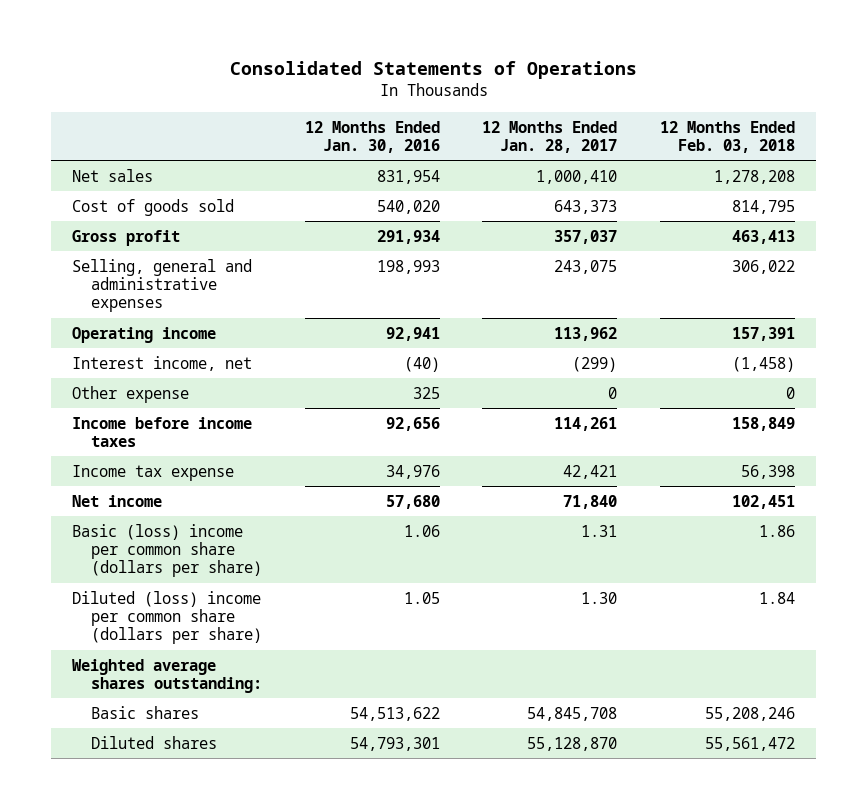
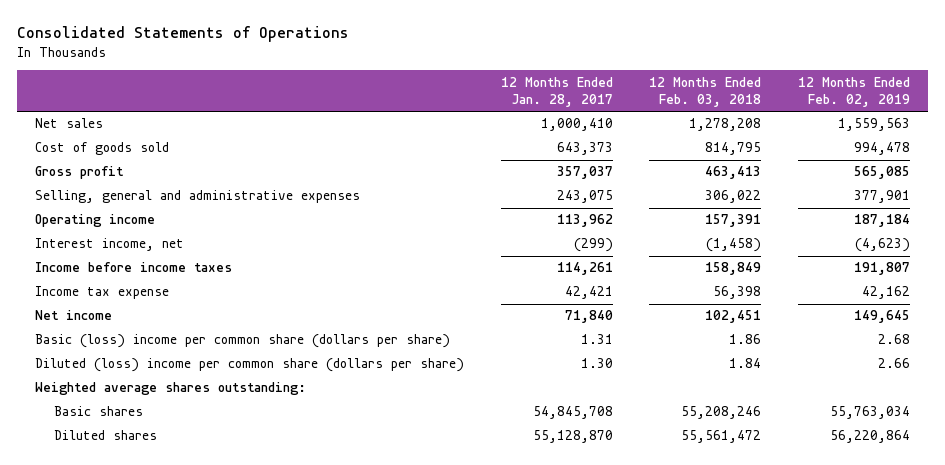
- | 12 Months Ended Jan. 30, 2016 | 12 Months Ended Jan. 28, 2017 | 12 Months Ended Feb. 03, 2018
+ | 12 Months Ended Jan. 28, 2017 | 12 Months Ended Feb. 03, 2018 | 12 Months Ended Feb. 02, 2019
- Other expense | 325 | 0 | 0

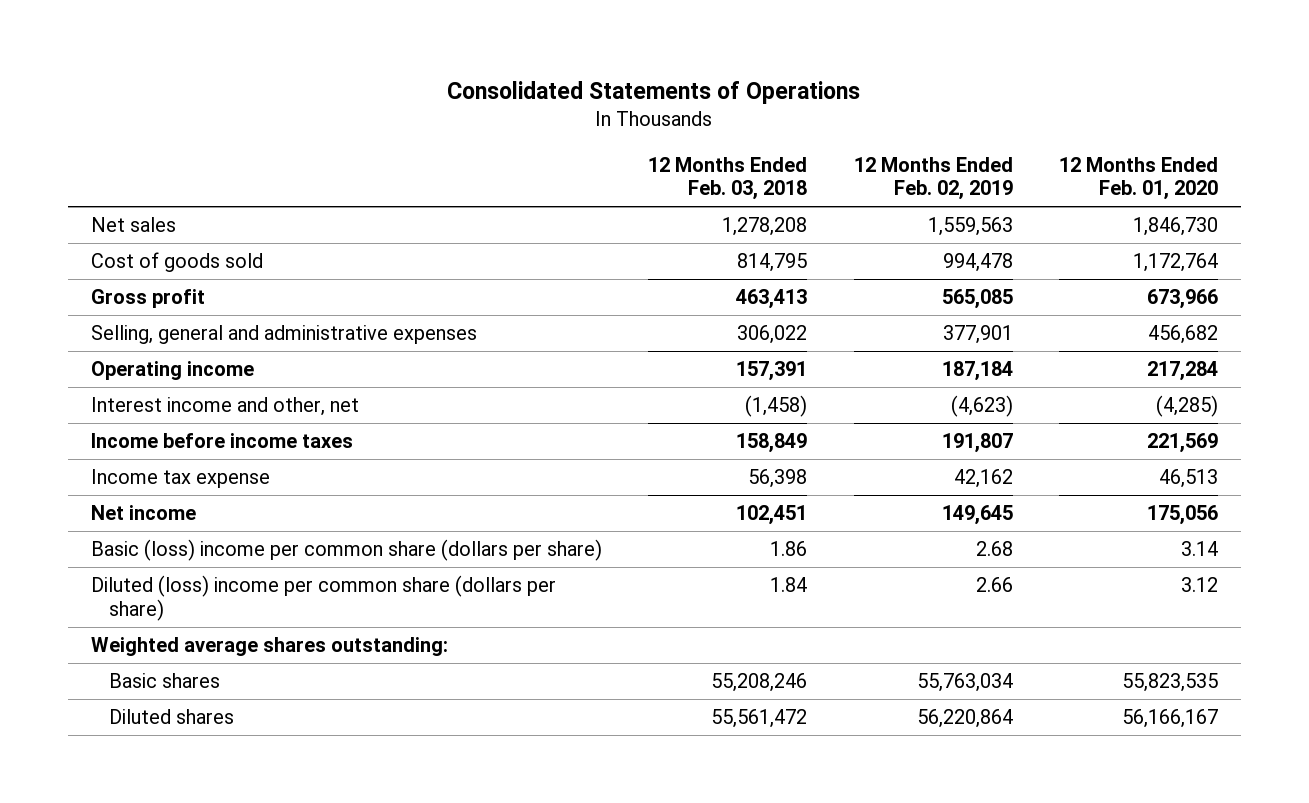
- | 12 Months Ended Jan. 28, 2017 | 12 Months Ended Feb. 03, 2018 | 12 Months Ended Feb. 02, 2019
+ | 12 Months Ended Feb. 03, 2018 | 12 Months Ended Feb. 02, 2019 | 12 Months Ended Feb. 01, 2020
- Interest income, net | (299) | (1,458) | (4,623)
+ Interest income and other, net | (1,458) | (4,623) | (4,285)

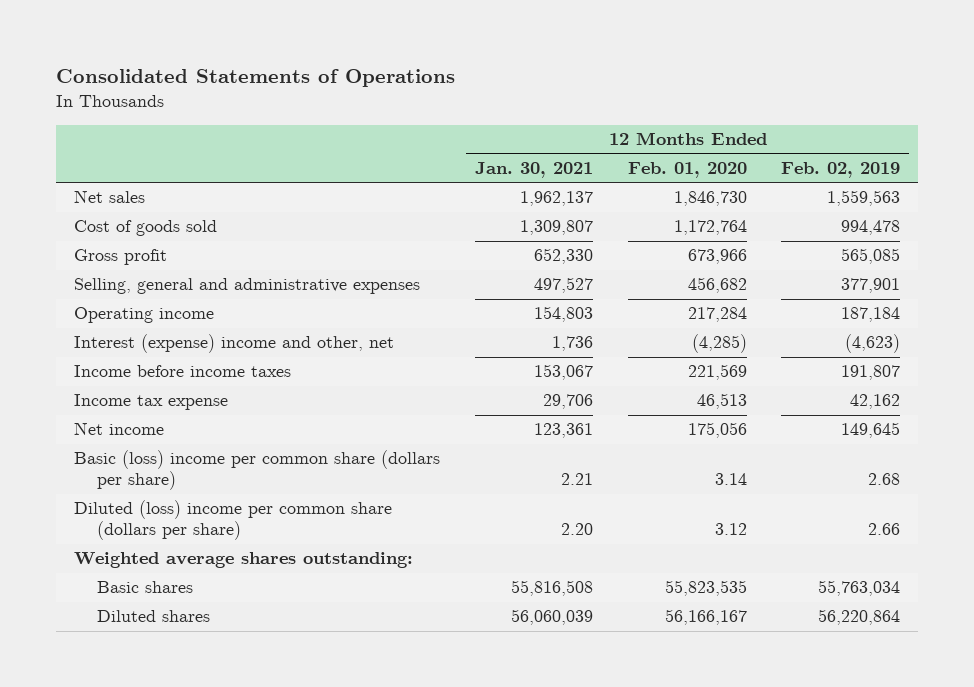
- | 12 Months Ended Feb. 03, 2018 | 12 Months Ended Feb. 02, 2019 | 12 Months Ended Feb. 01, 2020
+ | 12 Months Ended Jan. 30, 2021 | 12 Months Ended Feb. 01, 2020 | 12 Months Ended Feb. 02, 2019
- Interest income and other, net | (1,458) | (4,623) | (4,285)
+ Interest (expense) income and other, net | 1,736 | (4,285) | (4,623)

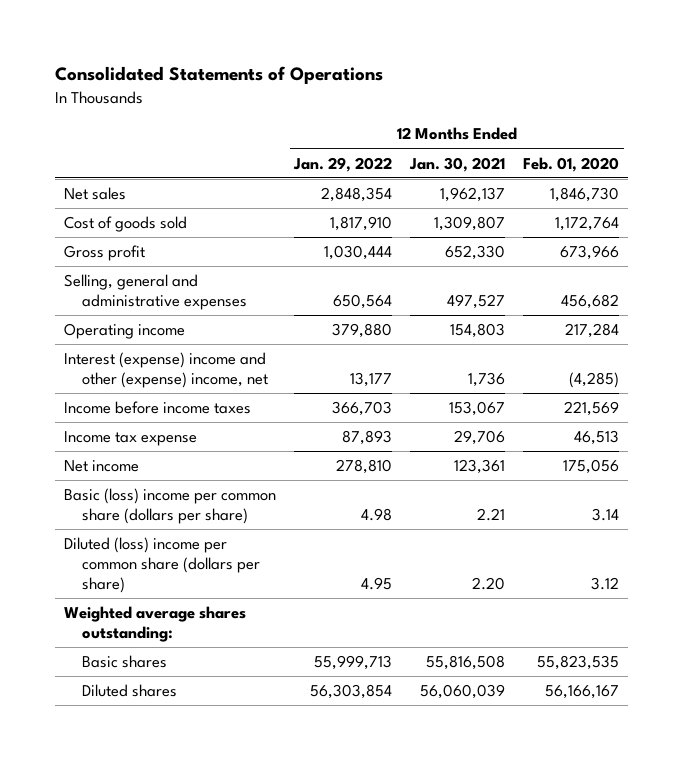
- | 12 Months Ended Jan. 30, 2021 | 12 Months Ended Feb. 01, 2020 | 12 Months Ended Feb. 02, 2019
+ | 12 Months Ended Jan. 29, 2022 | 12 Months Ended Jan. 30, 2021 | 12 Months Ended Feb. 01, 2020
- Interest (expense) income and other, net | 1,736 | (4,285) | (4,623)
+ Interest (expense) income and other (expense) income, net | 13,177 | 1,736 | (4,285)

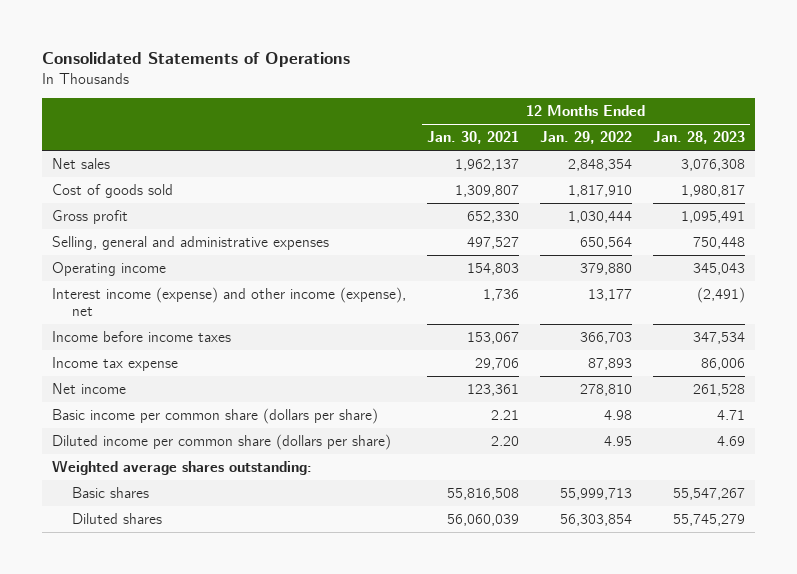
- | 12 Months Ended Jan. 29, 2022 | 12 Months Ended Jan. 30, 2021 | 12 Months Ended Feb. 01, 2020
+ | 12 Months Ended Jan. 30, 2021 | 12 Months Ended Jan. 29, 2022 | 12 Months Ended Jan. 28, 2023
- Interest (expense) income and other (expense) income, net | 13,177 | 1,736 | (4,285)
+ Interest income (expense) and other income (expense), net | 1,736 | 13,177 | (2,491)
- Basic (loss) income per common share (dollars per share) | 4.98 | 2.21 | 3.14
- Diluted (loss) income per common share (dollars per share) | 4.95 | 2.20 | 3.12
+ Basic income per common share (dollars per share) | 2.21 | 4.98 | 4.71
+ Diluted income per common share (dollars per share) | 2.20 | 4.95 | 4.69

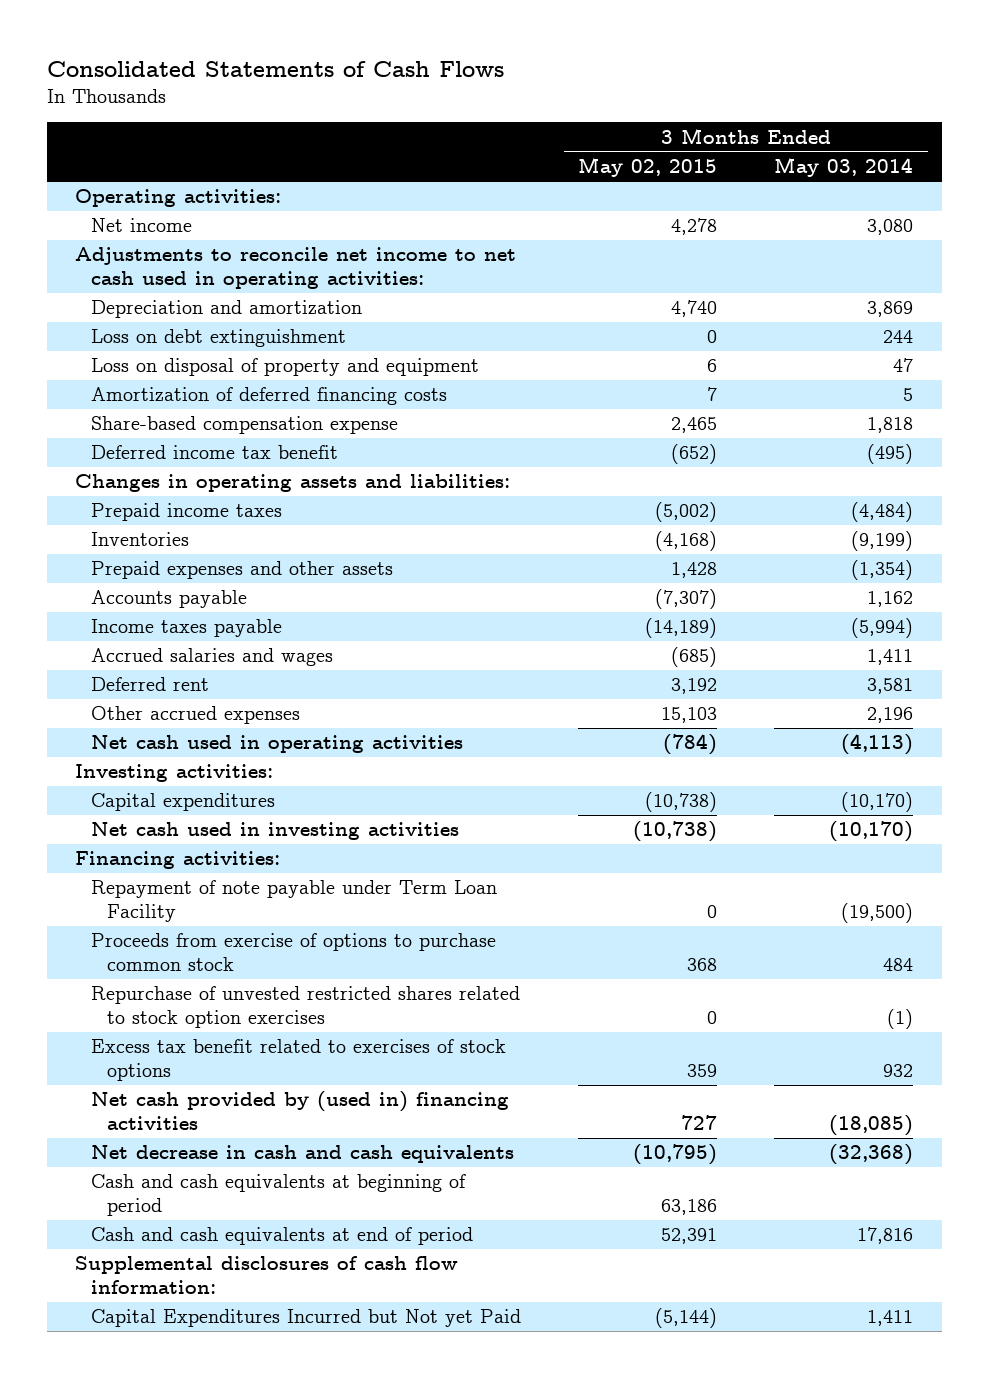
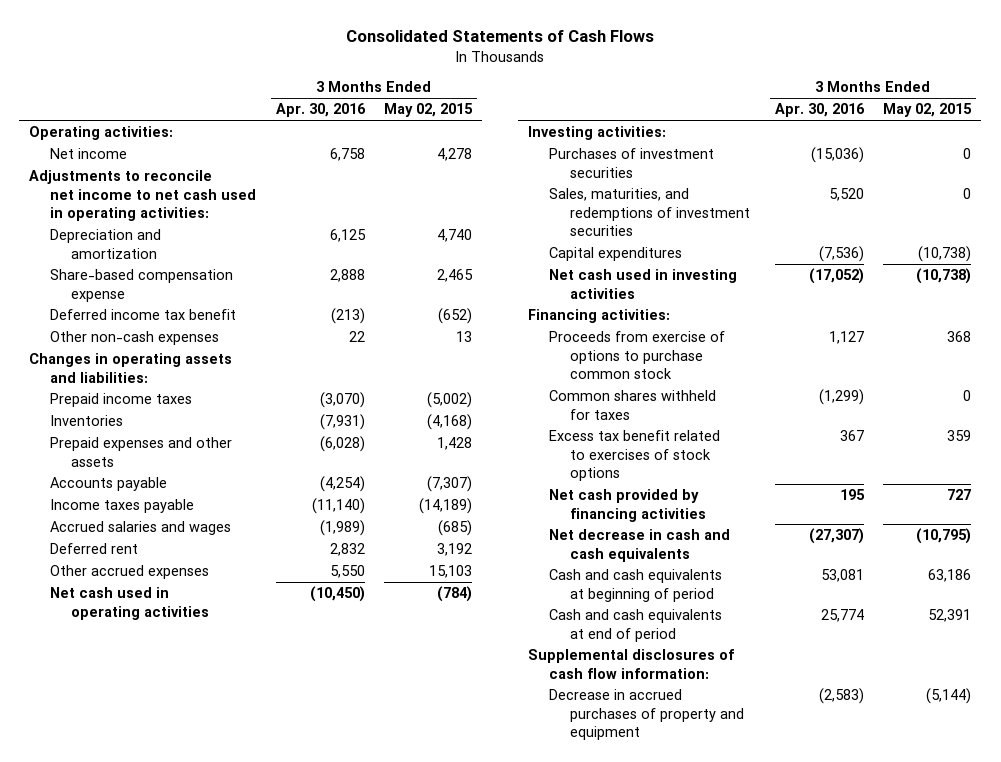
- | 3 Months Ended May 02, 2015 | 3 Months Ended May 03, 2014
+ | 3 Months Ended Apr. 30, 2016 | 3 Months Ended May 02, 2015
- Loss on debt extinguishment | 0 | 244
- Loss on disposal of property and equipment | 6 | 47
- Amortization of deferred financing costs | 7 | 5
+ Other non-cash expenses | 22 | 13
+ Purchases of investment securities | (15,036) | 0
+ Sales, maturities, and redemptions of investment securities | 5,520 | 0
- Repayment of note payable under Term Loan Facility | 0 | (19,500)
- Repurchase of unvested restricted shares related to stock option exercises | 0 | (1)
+ Common shares withheld for taxes | (1,299) | 0
- Net cash provided by (used in) financing activities | 727 | (18,085)
+ Net cash provided by financing activities | 195 | 727
- Capital Expenditures Incurred but Not yet Paid | (5,144) | 1,411
+ Decrease in accrued purchases of property and equipment | (2,583) | (5,144)

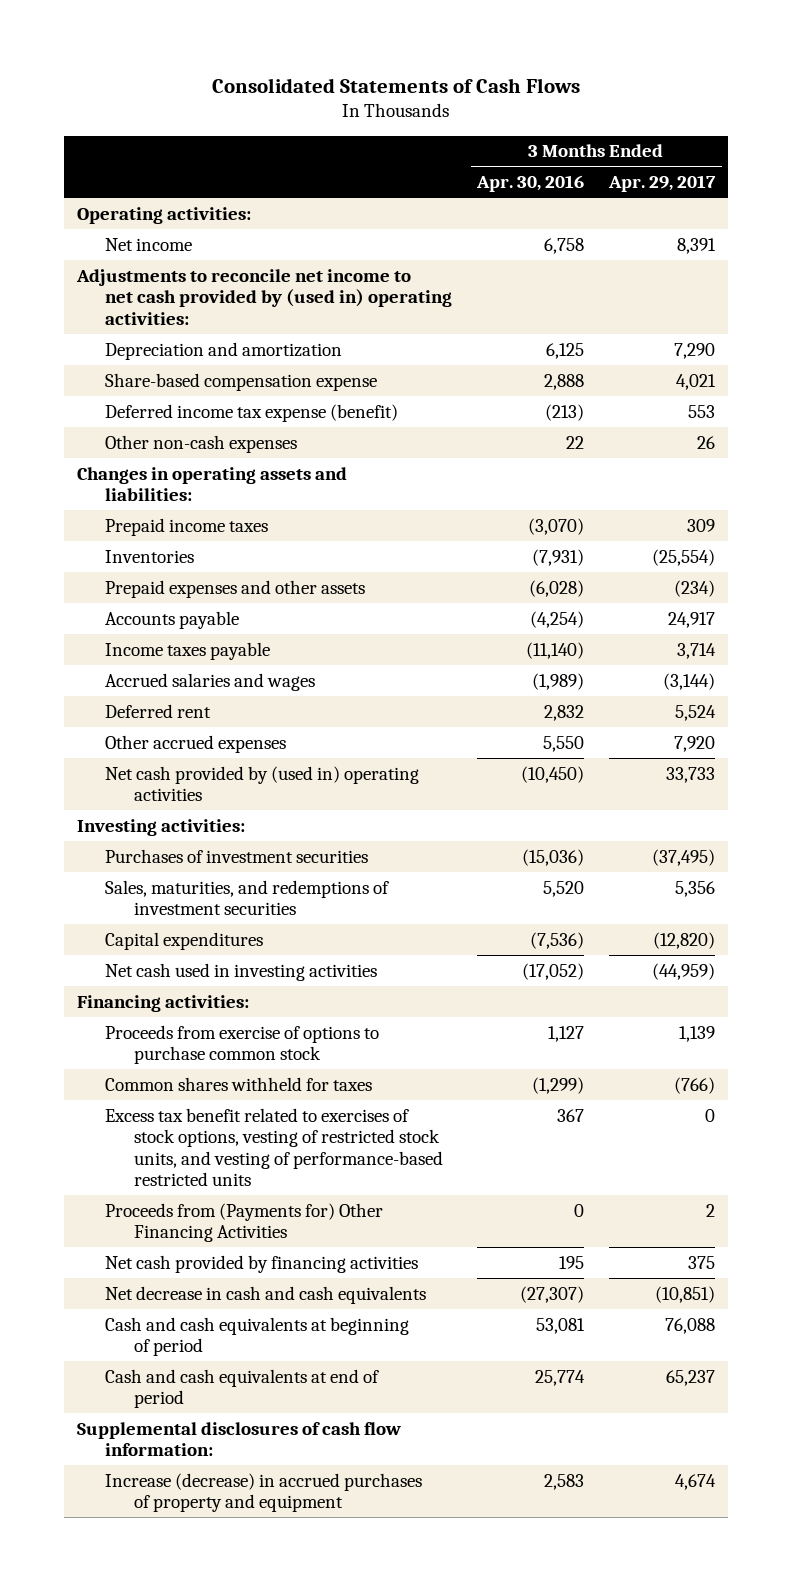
- | 3 Months Ended Apr. 30, 2016 | 3 Months Ended May 02, 2015
+ | 3 Months Ended Apr. 30, 2016 | 3 Months Ended Apr. 29, 2017
- Adjustments to reconcile net income to net cash used in operating activities:
+ Adjustments to reconcile net income to net cash provided by (used in) operating activities:
- Deferred income tax benefit | (213) | (652)
+ Deferred income tax expense (benefit) | (213) | 553
- Net cash used in operating activities | (10,450) | (784)
+ Net cash provided by (used in) operating activities | (10,450) | 33,733
- Excess tax benefit related to exercises of stock options | 367 | 359
+ Excess tax benefit related to exercises of stock options, vesting of restricted stock units, and vesting of performance-based restricted units | 367 | 0
+ Proceeds from (Payments for) Other Financing Activities | 0 | 2
- Decrease in accrued purchases of property and equipment | (2,583) | (5,144)
+ Increase (decrease) in accrued purchases of property and equipment | 2,583 | 4,674

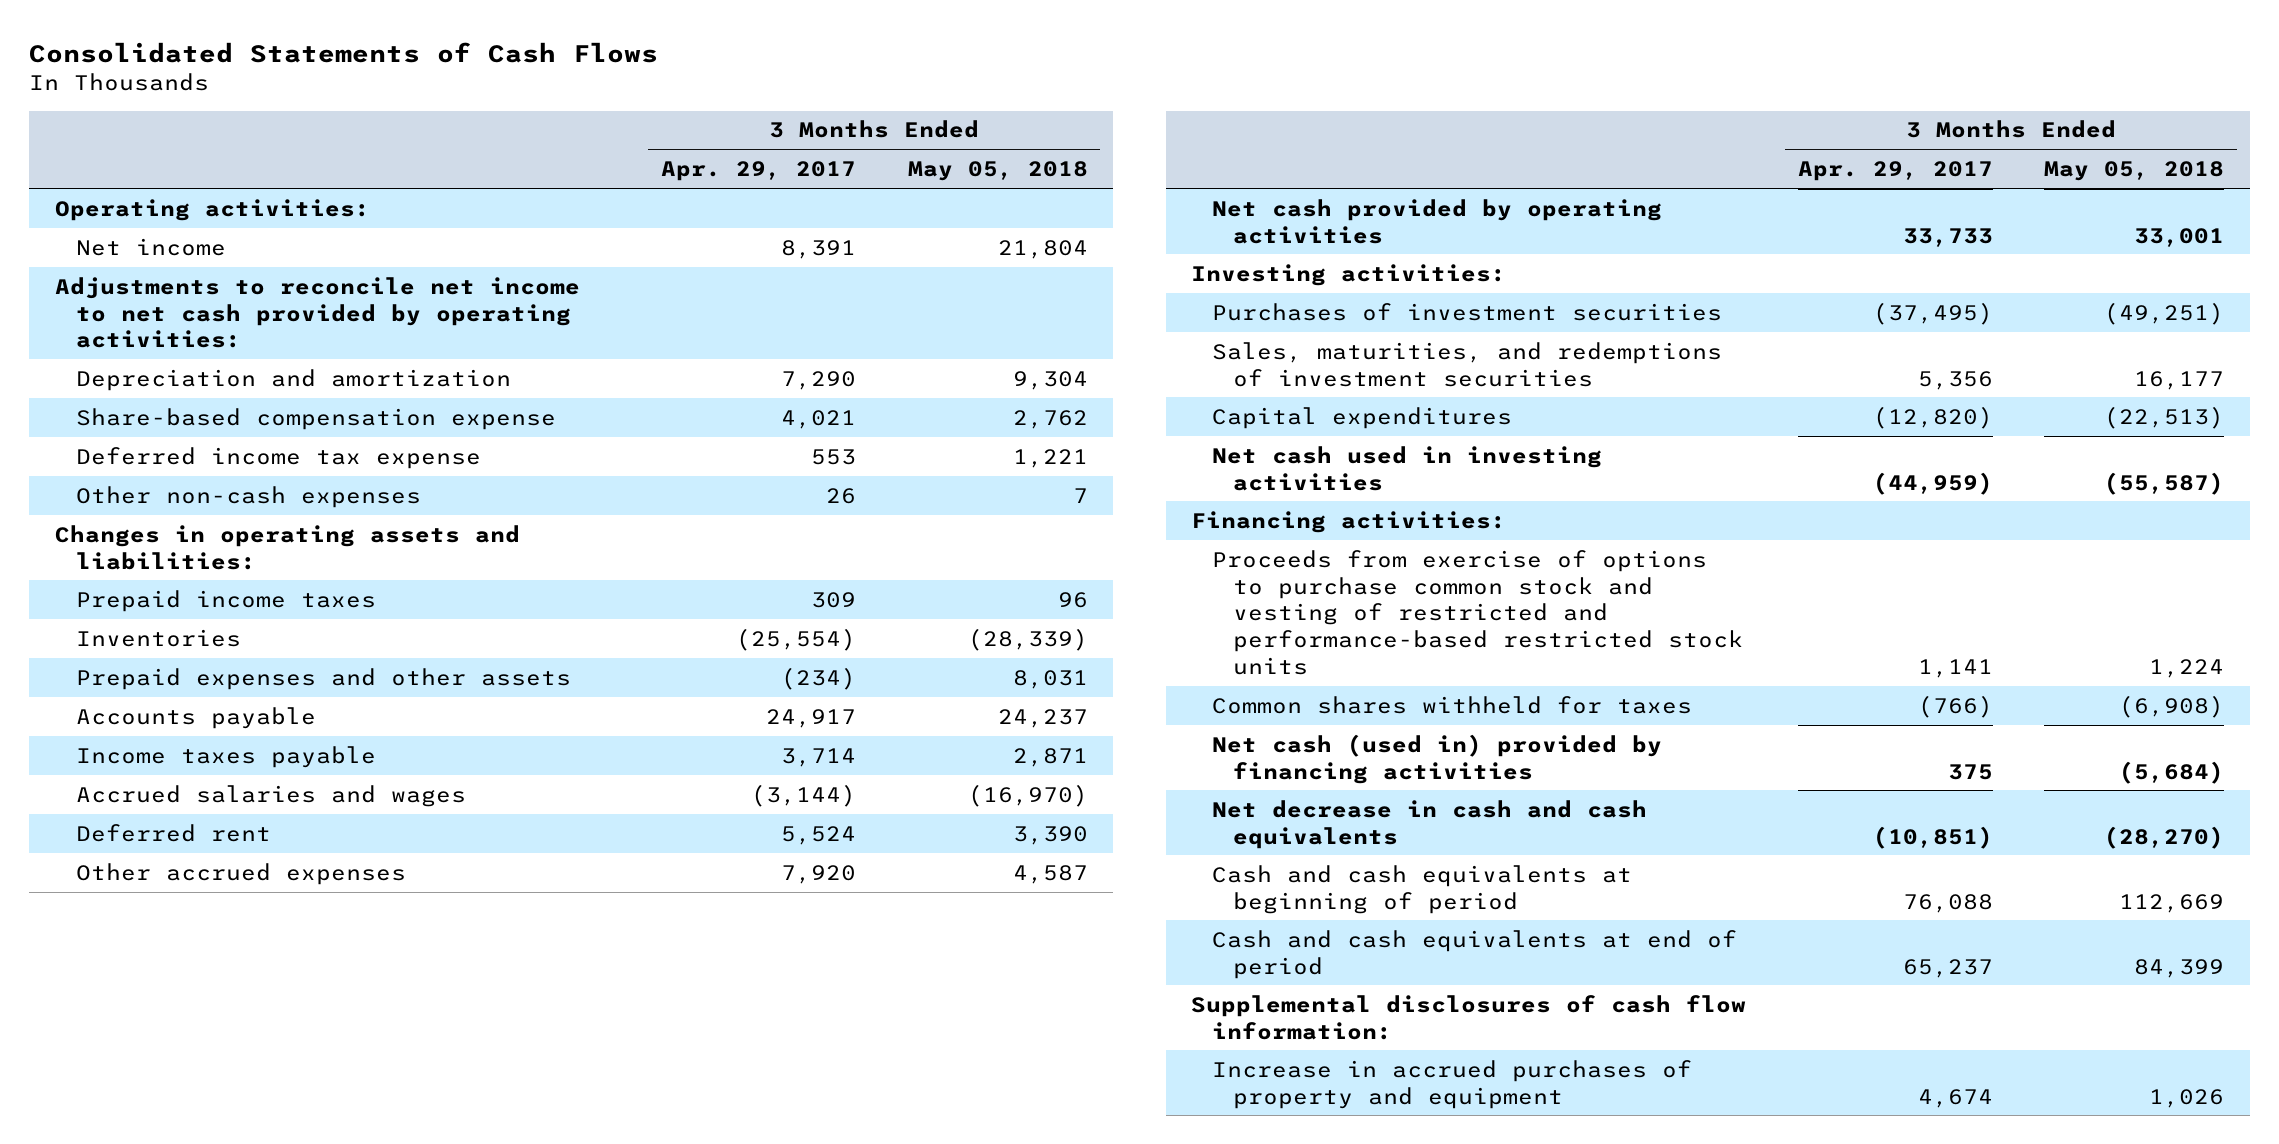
- | 3 Months Ended Apr. 30, 2016 | 3 Months Ended Apr. 29, 2017
+ | 3 Months Ended Apr. 29, 2017 | 3 Months Ended May 05, 2018
- Adjustments to reconcile net income to net cash provided by (used in) operating activities:
+ Adjustments to reconcile net income to net cash provided by operating activities:
- Deferred income tax expense (benefit) | (213) | 553
+ Deferred income tax expense | 553 | 1,221
- Net cash provided by (used in) operating activities | (10,450) | 33,733
+ Net cash provided by operating activities | 33,733 | 33,001
- Proceeds from exercise of options to purchase common stock | 1,127 | 1,139
+ Proceeds from exercise of options to purchase common stock and vesting of restricted and performance-based restricted stock units | 1,141 | 1,224
- Excess tax benefit related to exercises of stock options, vesting of restricted stock units, and vesting of performance-based restricted units | 367 | 0
- Proceeds from (Payments for) Other Financing Activities | 0 | 2
- Net cash provided by financing activities | 195 | 375
+ Net cash (used in) provided by financing activities | 375 | (5,684)
- Increase (decrease) in accrued purchases of property and equipment | 2,583 | 4,674
+ Increase in accrued purchases of property and equipment | 4,674 | 1,026

